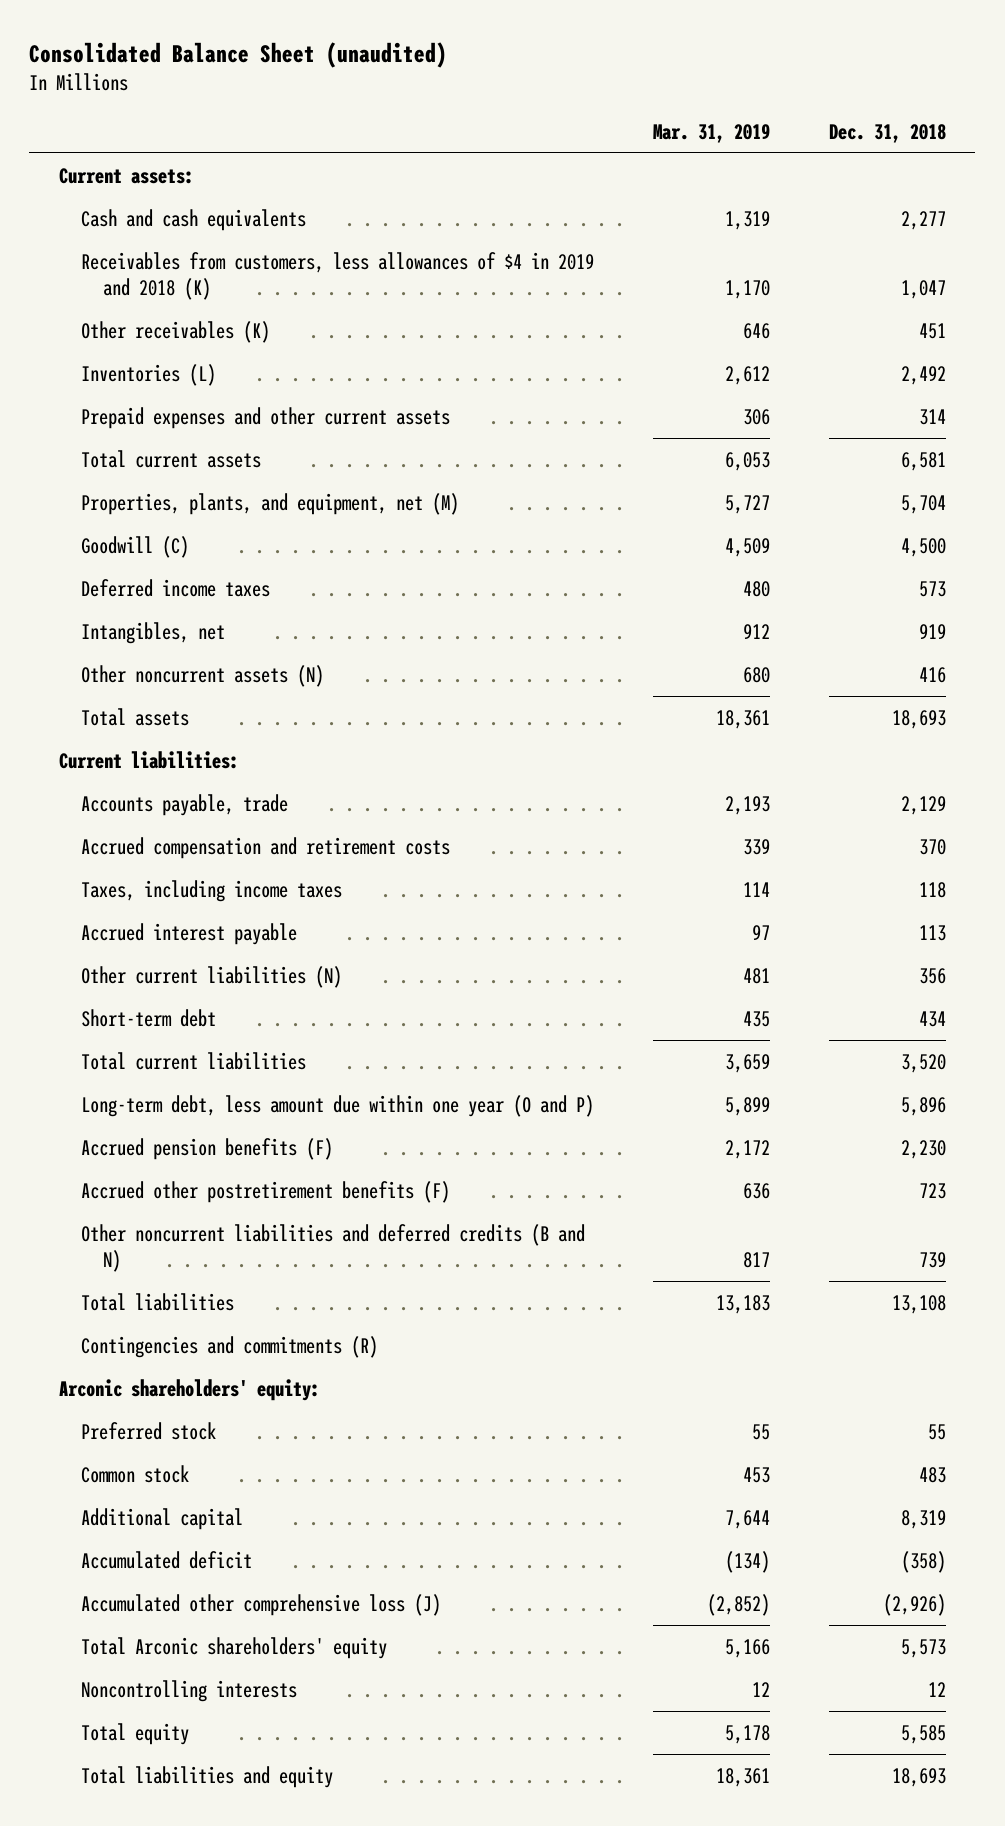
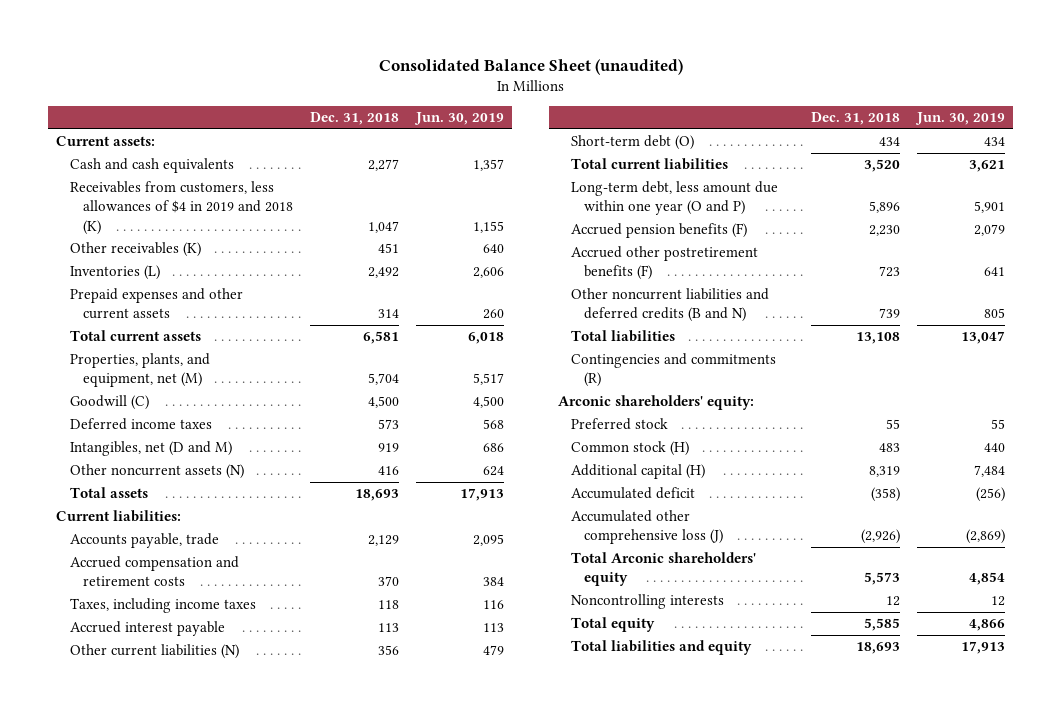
- | Mar. 31, 2019 | Dec. 31, 2018
+ | Dec. 31, 2018 | Jun. 30, 2019
- Intangibles, net | 912 | 919
+ Intangibles, net (D and M) | 919 | 686
- Short-term debt | 435 | 434
+ Short-term debt (O) | 434 | 434
- Common stock | 453 | 483
- Additional capital | 7,644 | 8,319
+ Common stock (H) | 483 | 440
+ Additional capital (H) | 8,319 | 7,484

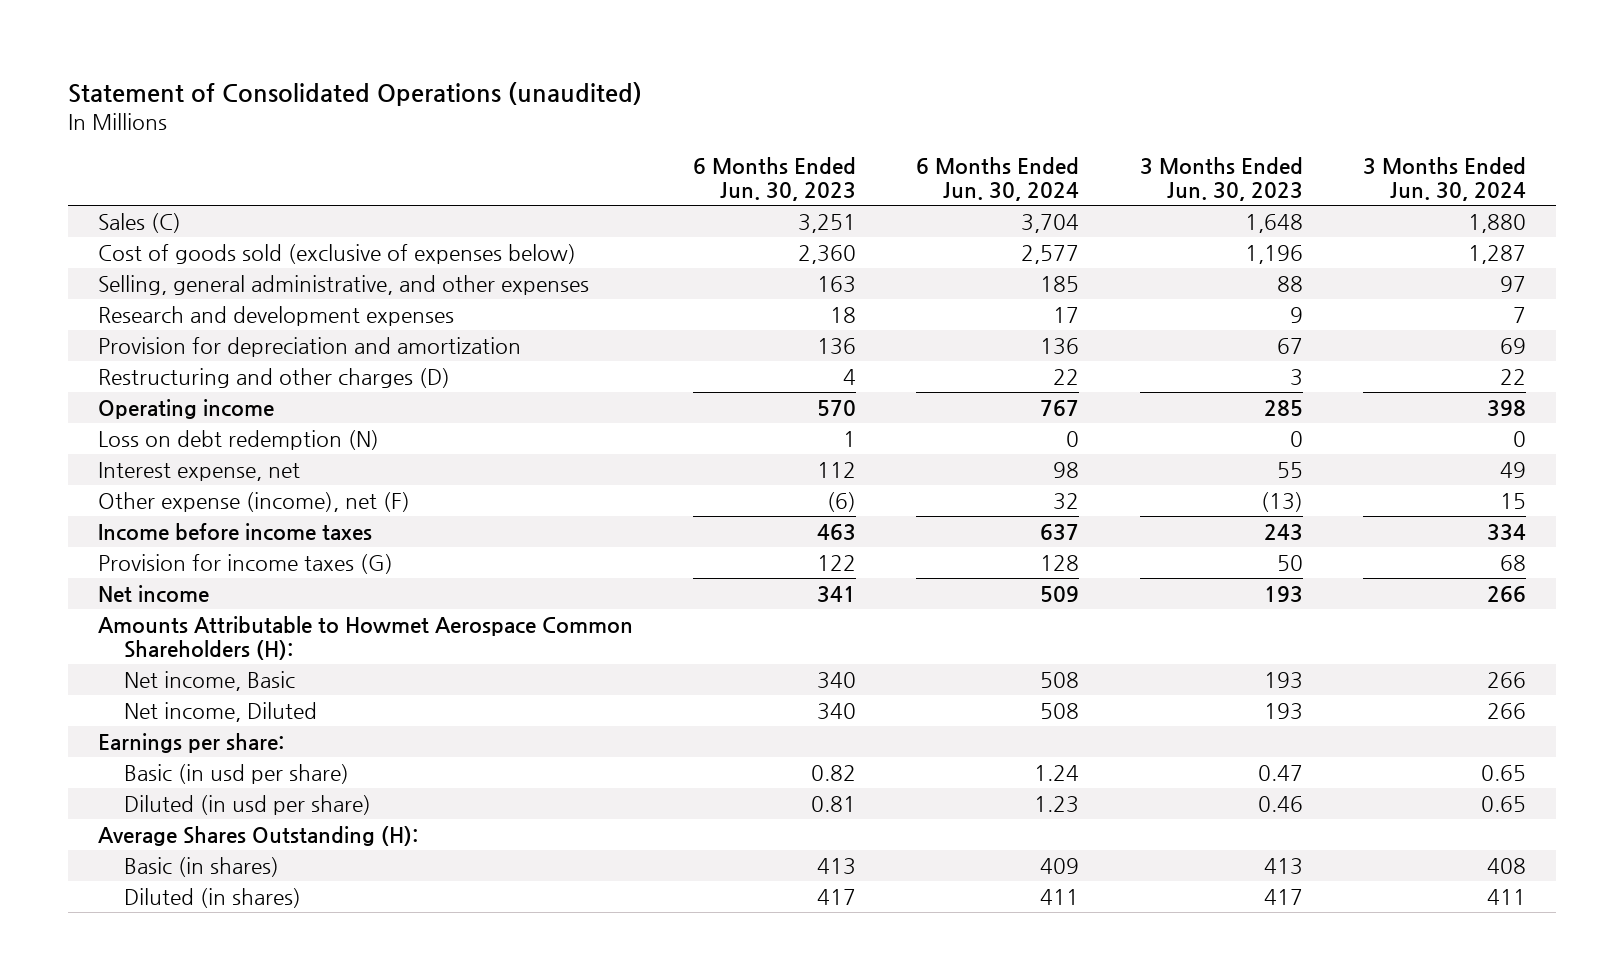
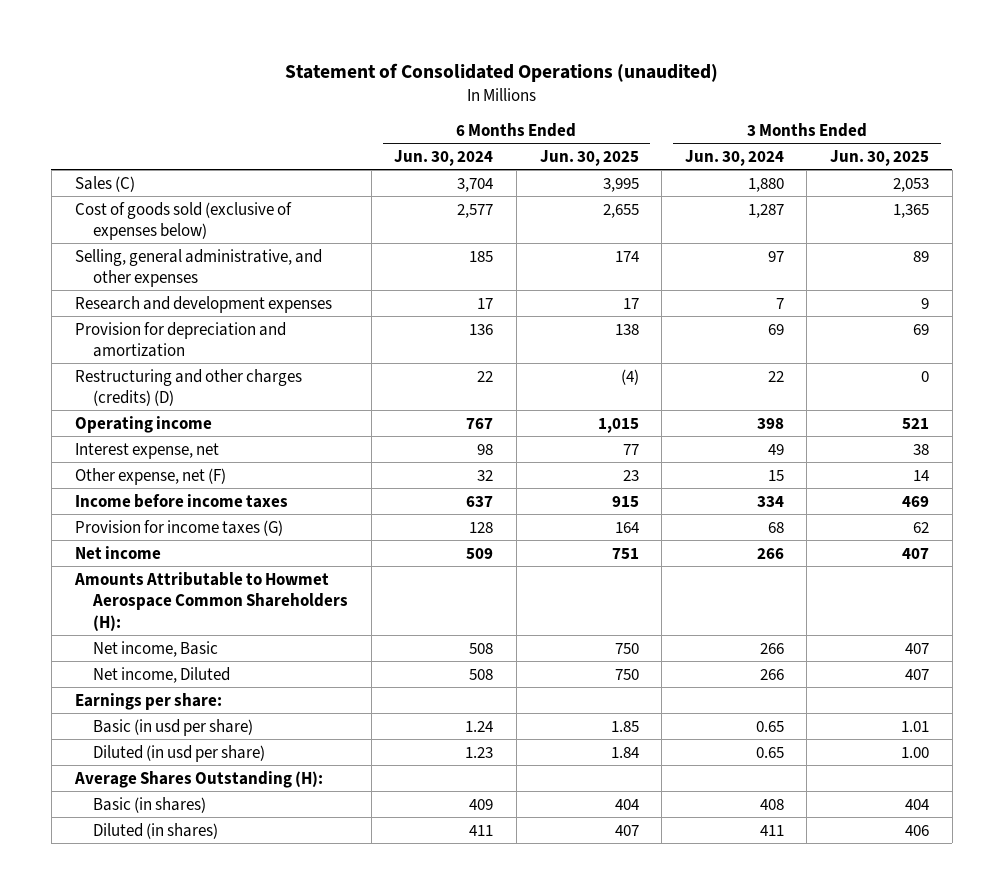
- | 6 Months Ended Jun. 30, 2023 | 6 Months Ended Jun. 30, 2024 | 3 Months Ended Jun. 30, 2023 | 3 Months Ended Jun. 30, 2024
+ | 6 Months Ended Jun. 30, 2024 | 6 Months Ended Jun. 30, 2025 | 3 Months Ended Jun. 30, 2024 | 3 Months Ended Jun. 30, 2025
- Restructuring and other charges (D) | 4 | 22 | 3 | 22
+ Restructuring and other charges (credits) (D) | 22 | (4) | 22 | 0
- Loss on debt redemption (N) | 1 | 0 | 0 | 0
- Other expense (income), net (F) | (6) | 32 | (13) | 15
+ Other expense, net (F) | 32 | 23 | 15 | 14

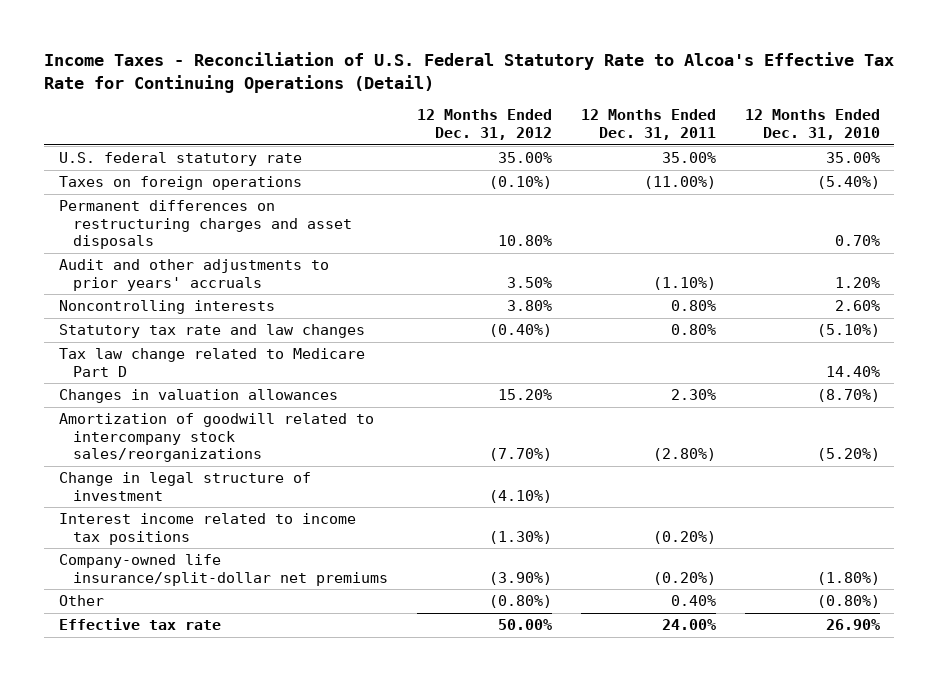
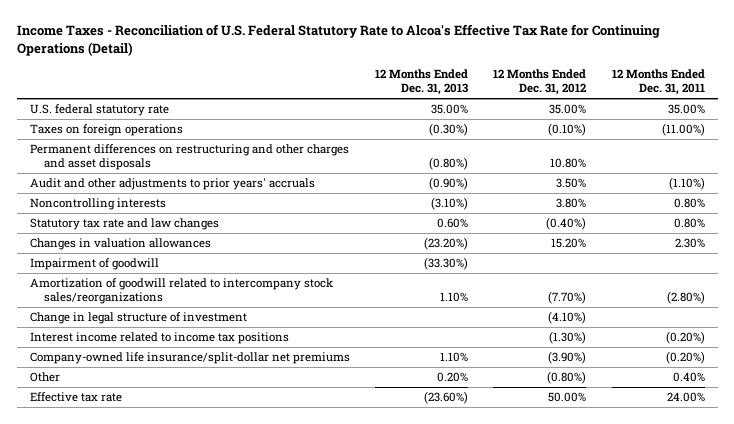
- | 12 Months Ended Dec. 31, 2012 | 12 Months Ended Dec. 31, 2011 | 12 Months Ended Dec. 31, 2010
+ | 12 Months Ended Dec. 31, 2013 | 12 Months Ended Dec. 31, 2012 | 12 Months Ended Dec. 31, 2011
- Permanent differences on restructuring charges and asset disposals | 10.80% | | 0.70%
+ Permanent differences on restructuring and other charges and asset disposals | (0.80%) | 10.80% |
- Tax law change related to Medicare Part D | | | 14.40%
+ Impairment of goodwill | (33.30%) | |

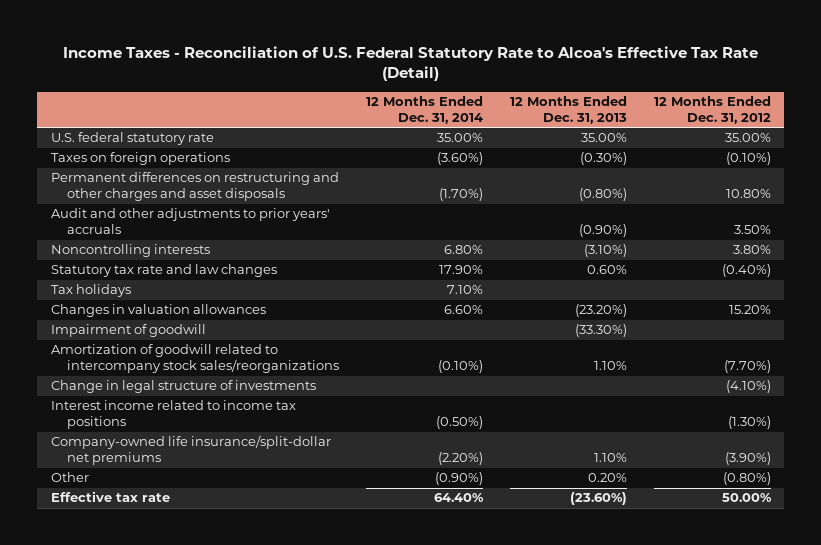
- Income Taxes - Reconciliation of U.S. Federal Statutory Rate to Alcoa's Effective Tax Rate for Continuing Operations (Detail)
+ Income Taxes - Reconciliation of U.S. Federal Statutory Rate to Alcoa's Effective Tax Rate (Detail)
- | 12 Months Ended Dec. 31, 2013 | 12 Months Ended Dec. 31, 2012 | 12 Months Ended Dec. 31, 2011
+ | 12 Months Ended Dec. 31, 2014 | 12 Months Ended Dec. 31, 2013 | 12 Months Ended Dec. 31, 2012
+ Tax holidays | 7.10% | |
- Change in legal structure of investment | | (4.10%) |
+ Change in legal structure of investments | | | (4.10%)

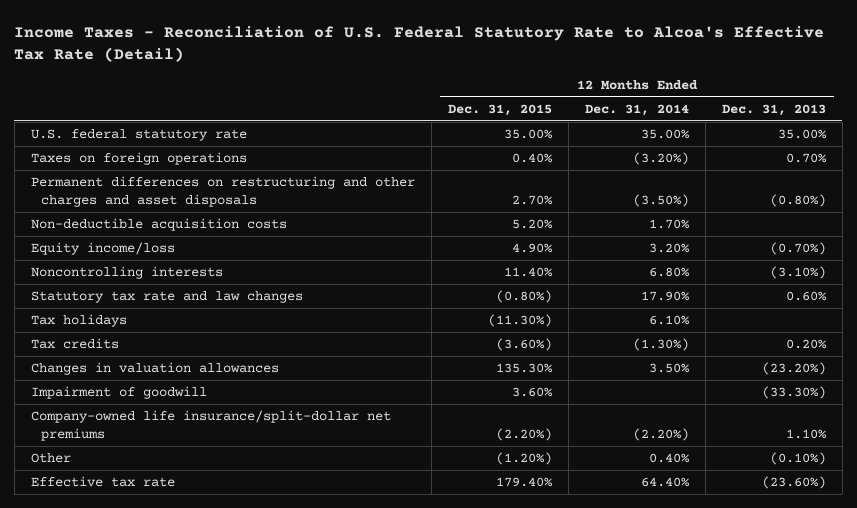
- | 12 Months Ended Dec. 31, 2014 | 12 Months Ended Dec. 31, 2013 | 12 Months Ended Dec. 31, 2012
+ | 12 Months Ended Dec. 31, 2015 | 12 Months Ended Dec. 31, 2014 | 12 Months Ended Dec. 31, 2013
- Taxes on foreign operations | (3.60%) | (0.30%) | (0.10%)
- Permanent differences on restructuring and other charges and asset disposals | (1.70%) | (0.80%) | 10.80%
- Audit and other adjustments to prior years' accruals | | (0.90%) | 3.50%
+ Taxes on foreign operations | 0.40% | (3.20%) | 0.70%
+ Permanent differences on restructuring and other charges and asset disposals | 2.70% | (3.50%) | (0.80%)
+ Non-deductible acquisition costs | 5.20% | 1.70% |
+ Equity income/loss | 4.90% | 3.20% | (0.70%)
- Tax holidays | 7.10% | |
- Changes in valuation allowances | 6.60% | (23.20%) | 15.20%
+ Tax holidays | (11.30%) | 6.10% |
+ Tax credits | (3.60%) | (1.30%) | 0.20%
+ Changes in valuation allowances | 135.30% | 3.50% | (23.20%)
- Amortization of goodwill related to intercompany stock sales/reorganizations | (0.10%) | 1.10% | (7.70%)
- Change in legal structure of investments | | | (4.10%)
- Interest income related to income tax positions | (0.50%) | | (1.30%)
- Other | (0.90%) | 0.20% | (0.80%)
+ Other | (1.20%) | 0.40% | (0.10%)

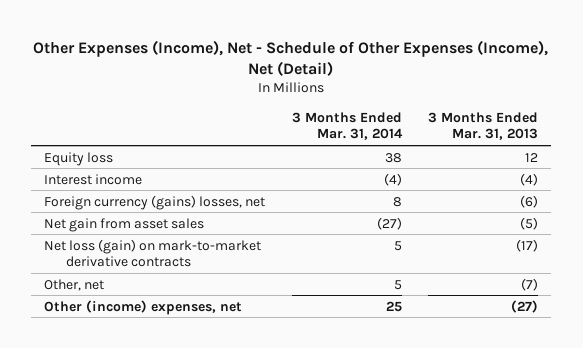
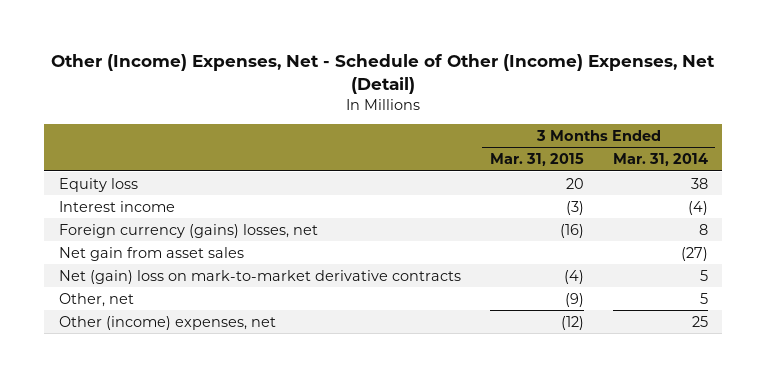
- Other Expenses (Income), Net - Schedule of Other Expenses (Income), Net (Detail)
+ Other (Income) Expenses, Net - Schedule of Other (Income) Expenses, Net (Detail)
- | 3 Months Ended Mar. 31, 2014 | 3 Months Ended Mar. 31, 2013
+ | 3 Months Ended Mar. 31, 2015 | 3 Months Ended Mar. 31, 2014
- Net loss (gain) on mark-to-market derivative contracts | 5 | (17)
+ Net (gain) loss on mark-to-market derivative contracts | (4) | 5

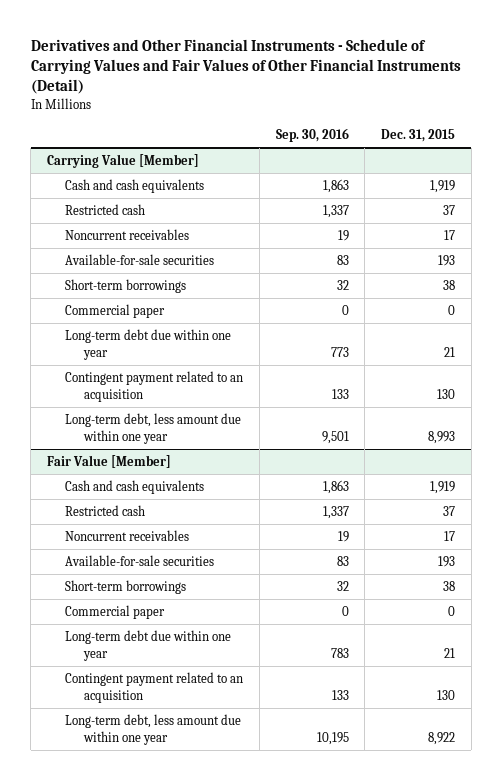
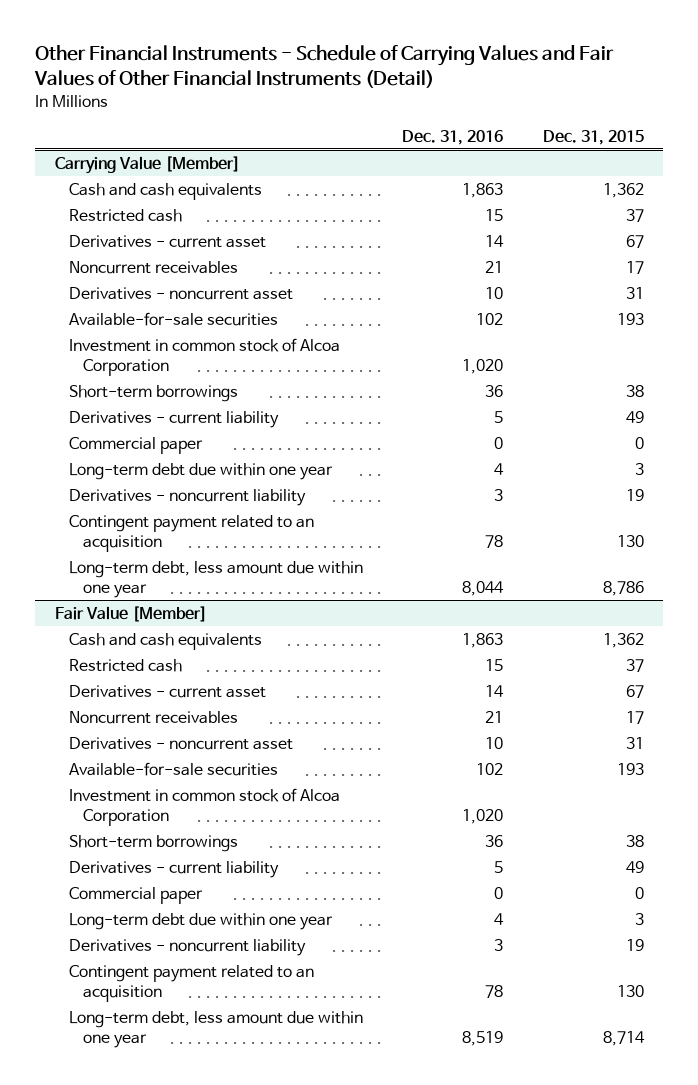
- Derivatives and Other Financial Instruments - Schedule of Carrying Values and Fair Values of Other Financial Instruments (Detail)
+ Other Financial Instruments - Schedule of Carrying Values and Fair Values of Other Financial Instruments (Detail)
- | Sep. 30, 2016 | Dec. 31, 2015
+ | Dec. 31, 2016 | Dec. 31, 2015
@ Carrying Value [Member]
- Cash and cash equivalents | 1,863 | 1,919
+ Cash and cash equivalents | 1,863 | 1,362
+ Derivatives - current asset | 14 | 67
+ Derivatives - noncurrent asset | 10 | 31
+ Investment in common stock of Alcoa Corporation | 1,020 |
+ Derivatives - current liability | 5 | 49
- Long-term debt due within one year | 773 | 21
+ Long-term debt due within one year | 4 | 3
+ Derivatives - noncurrent liability | 3 | 19
- Long-term debt, less amount due within one year | 9,501 | 8,993
+ Long-term debt, less amount due within one year | 8,044 | 8,786
@ Fair Value [Member]
- Cash and cash equivalents | 1,863 | 1,919
+ Cash and cash equivalents | 1,863 | 1,362
+ Derivatives - current asset | 14 | 67
+ Derivatives - noncurrent asset | 10 | 31
+ Investment in common stock of Alcoa Corporation | 1,020 |
+ Derivatives - current liability | 5 | 49
- Long-term debt due within one year | 783 | 21
+ Long-term debt due within one year | 4 | 3
+ Derivatives - noncurrent liability | 3 | 19
- Long-term debt, less amount due within one year | 10,195 | 8,922
+ Long-term debt, less amount due within one year | 8,519 | 8,714

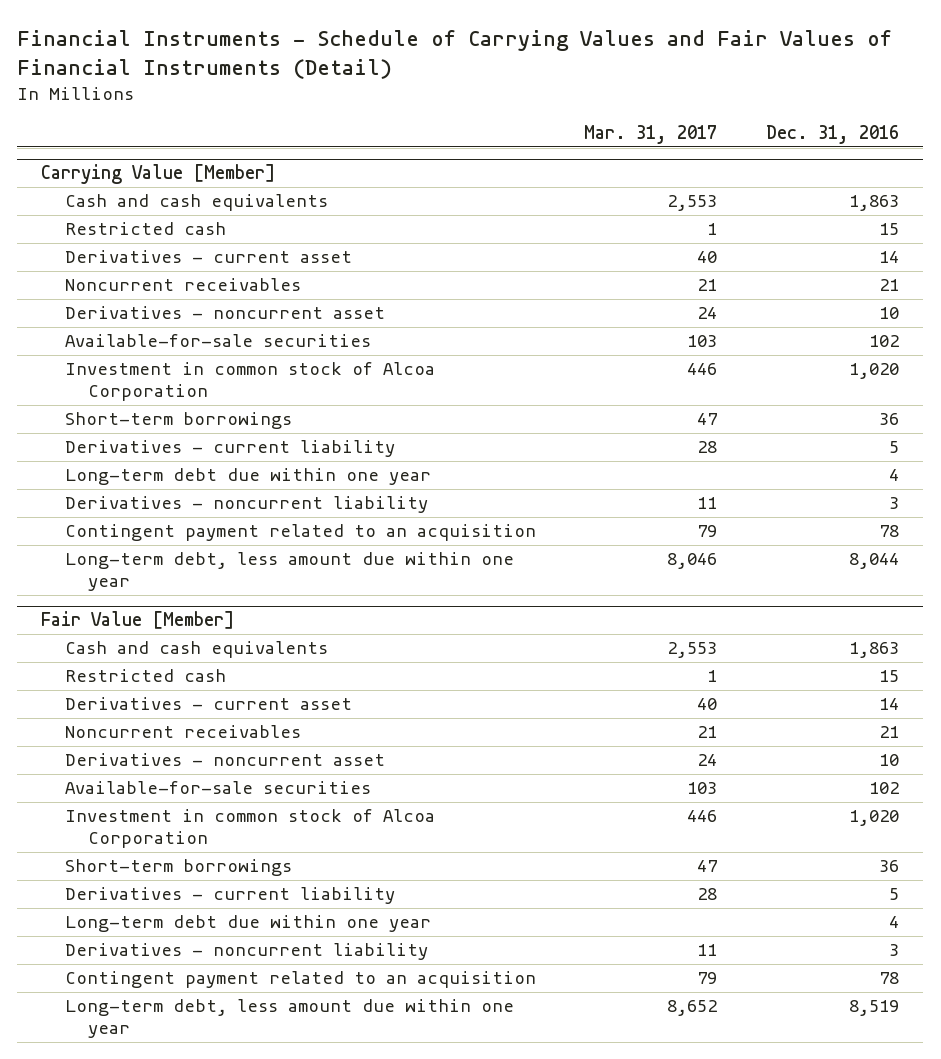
- Other Financial Instruments - Schedule of Carrying Values and Fair Values of Other Financial Instruments (Detail)
+ Financial Instruments - Schedule of Carrying Values and Fair Values of Financial Instruments (Detail)
- | Dec. 31, 2016 | Dec. 31, 2015
+ | Mar. 31, 2017 | Dec. 31, 2016
@ Carrying Value [Member]
- Commercial paper | 0 | 0
@ Fair Value [Member]
- Commercial paper | 0 | 0

